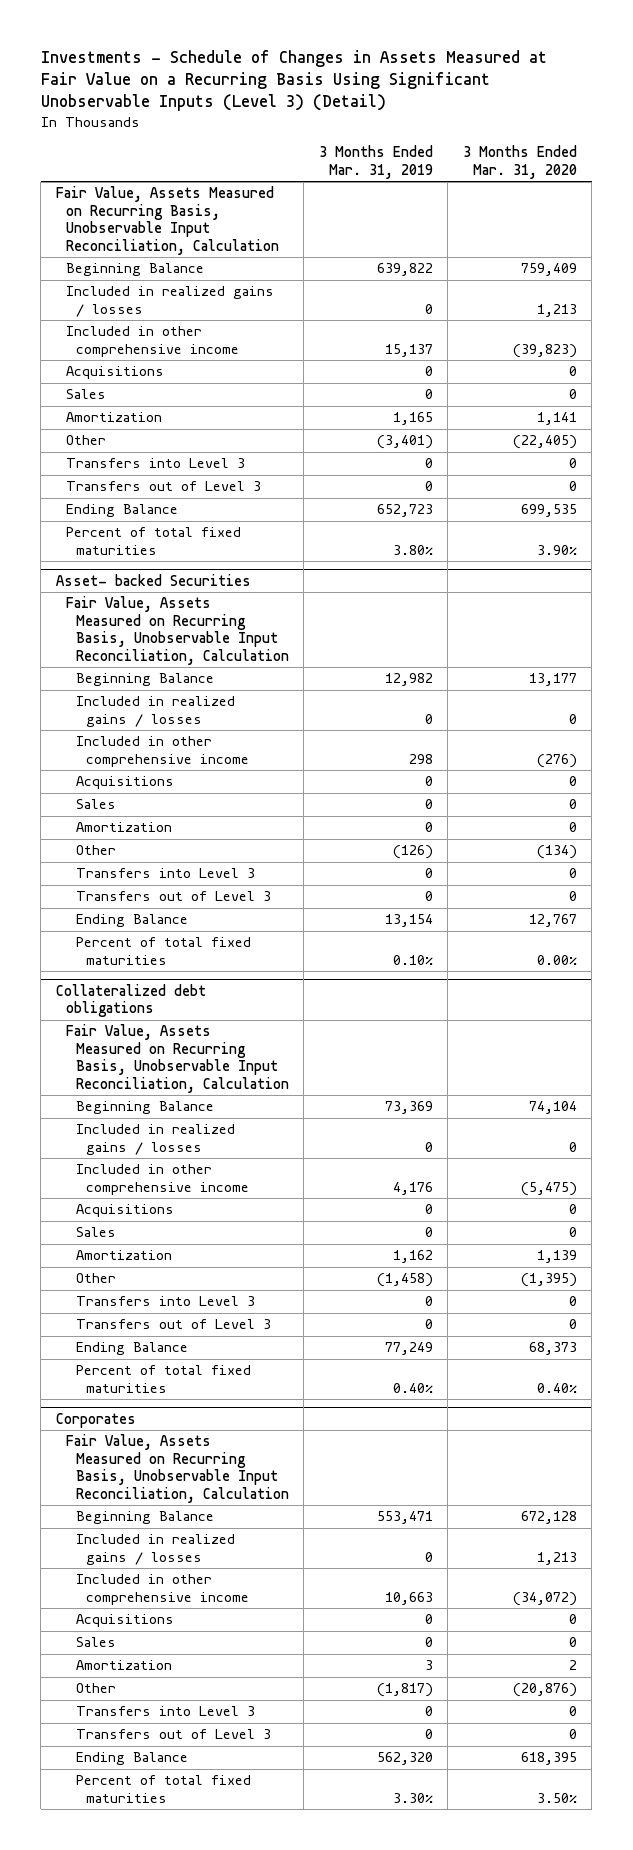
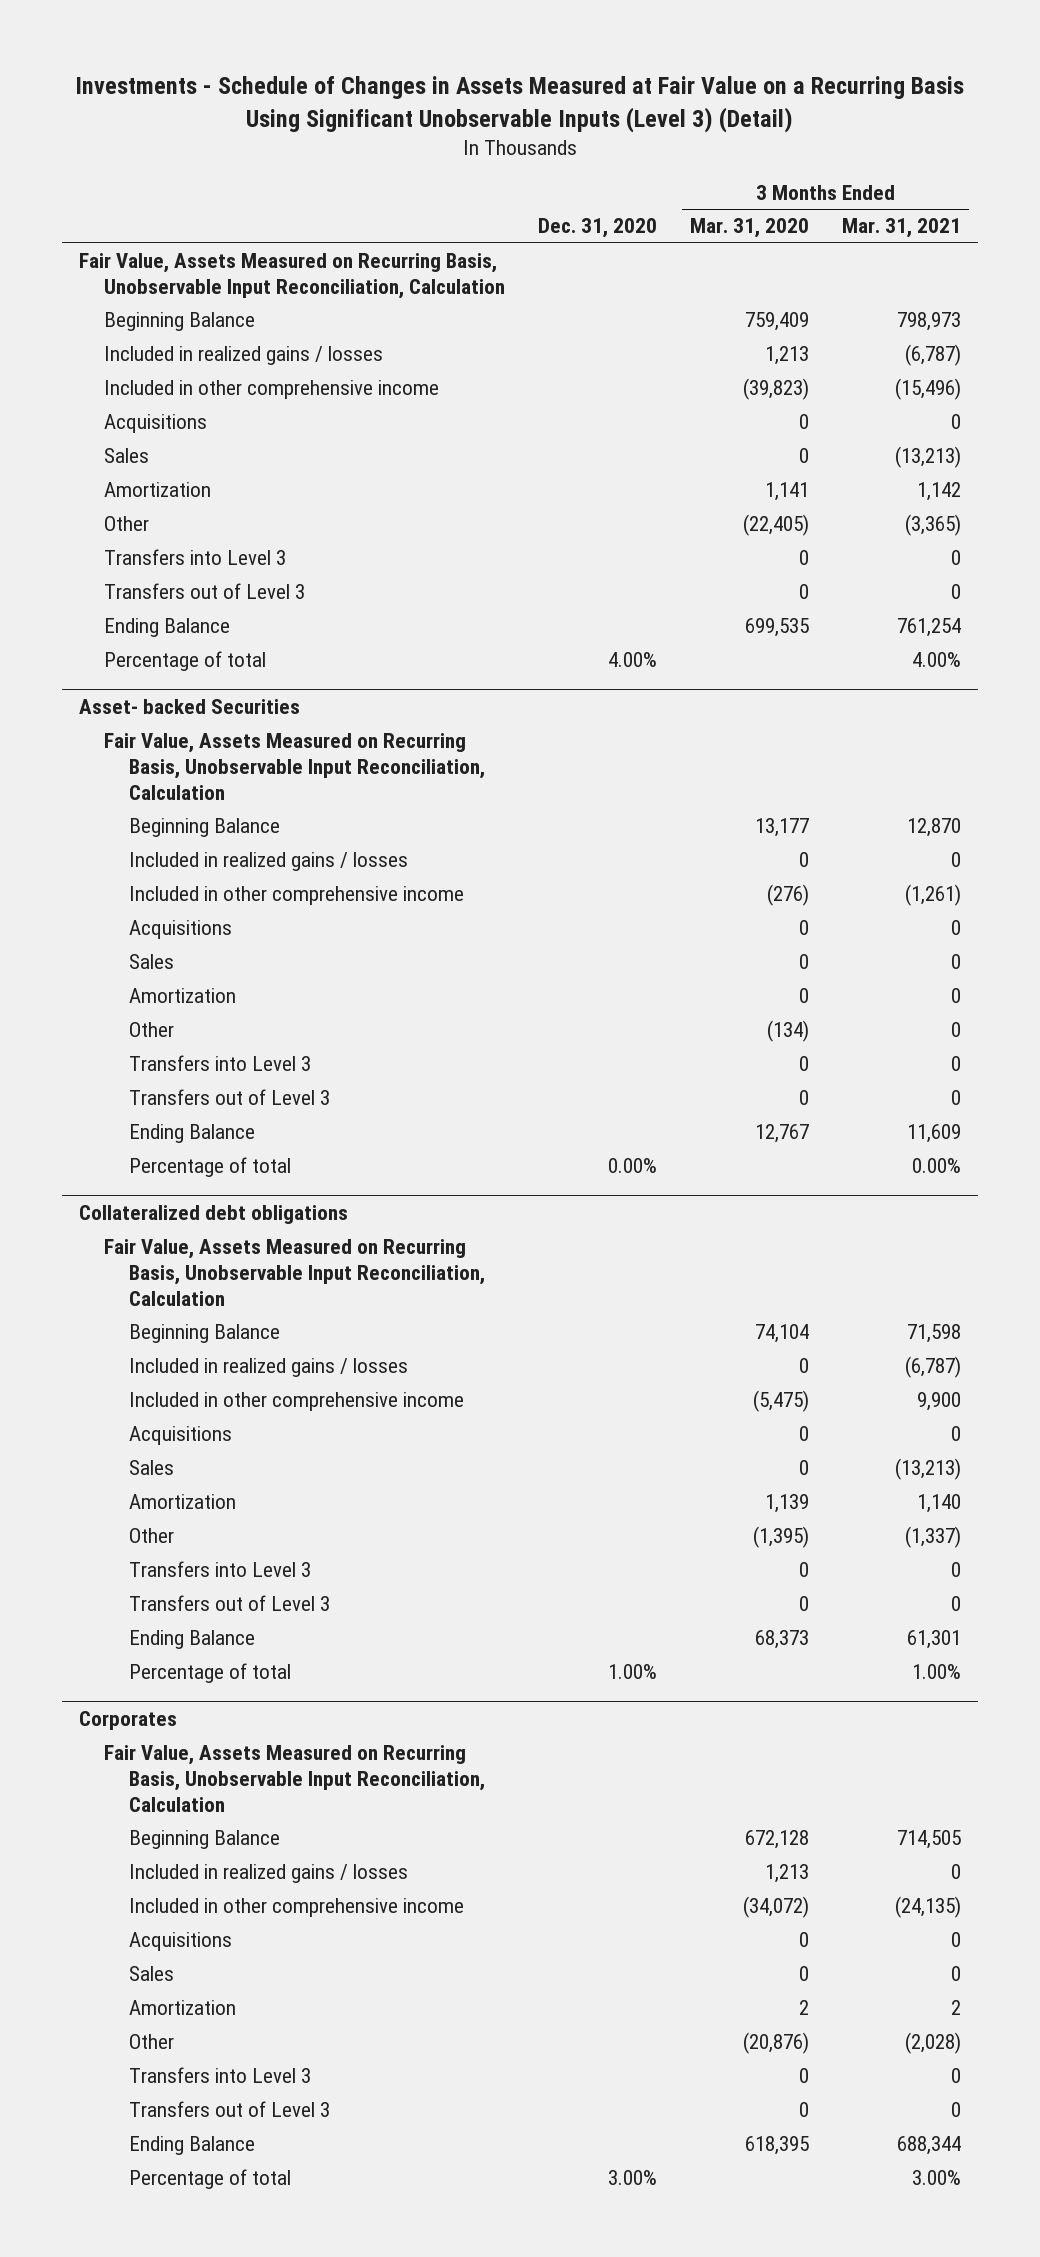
- | 3 Months Ended Mar. 31, 2019 | 3 Months Ended Mar. 31, 2020
+ | Dec. 31, 2020 | 3 Months Ended Mar. 31, 2020 | 3 Months Ended Mar. 31, 2021
- Percent of total fixed maturities | 3.80% | 3.90%
+ Percentage of total | 4.00% | | 4.00%
@ Asset- backed Securities
- Percent of total fixed maturities | 0.10% | 0.00%
+ Percentage of total | 0.00% | | 0.00%
@ Collateralized debt obligations
- Percent of total fixed maturities | 0.40% | 0.40%
+ Percentage of total | 1.00% | | 1.00%
@ Corporates
- Percent of total fixed maturities | 3.30% | 3.50%
+ Percentage of total | 3.00% | | 3.00%

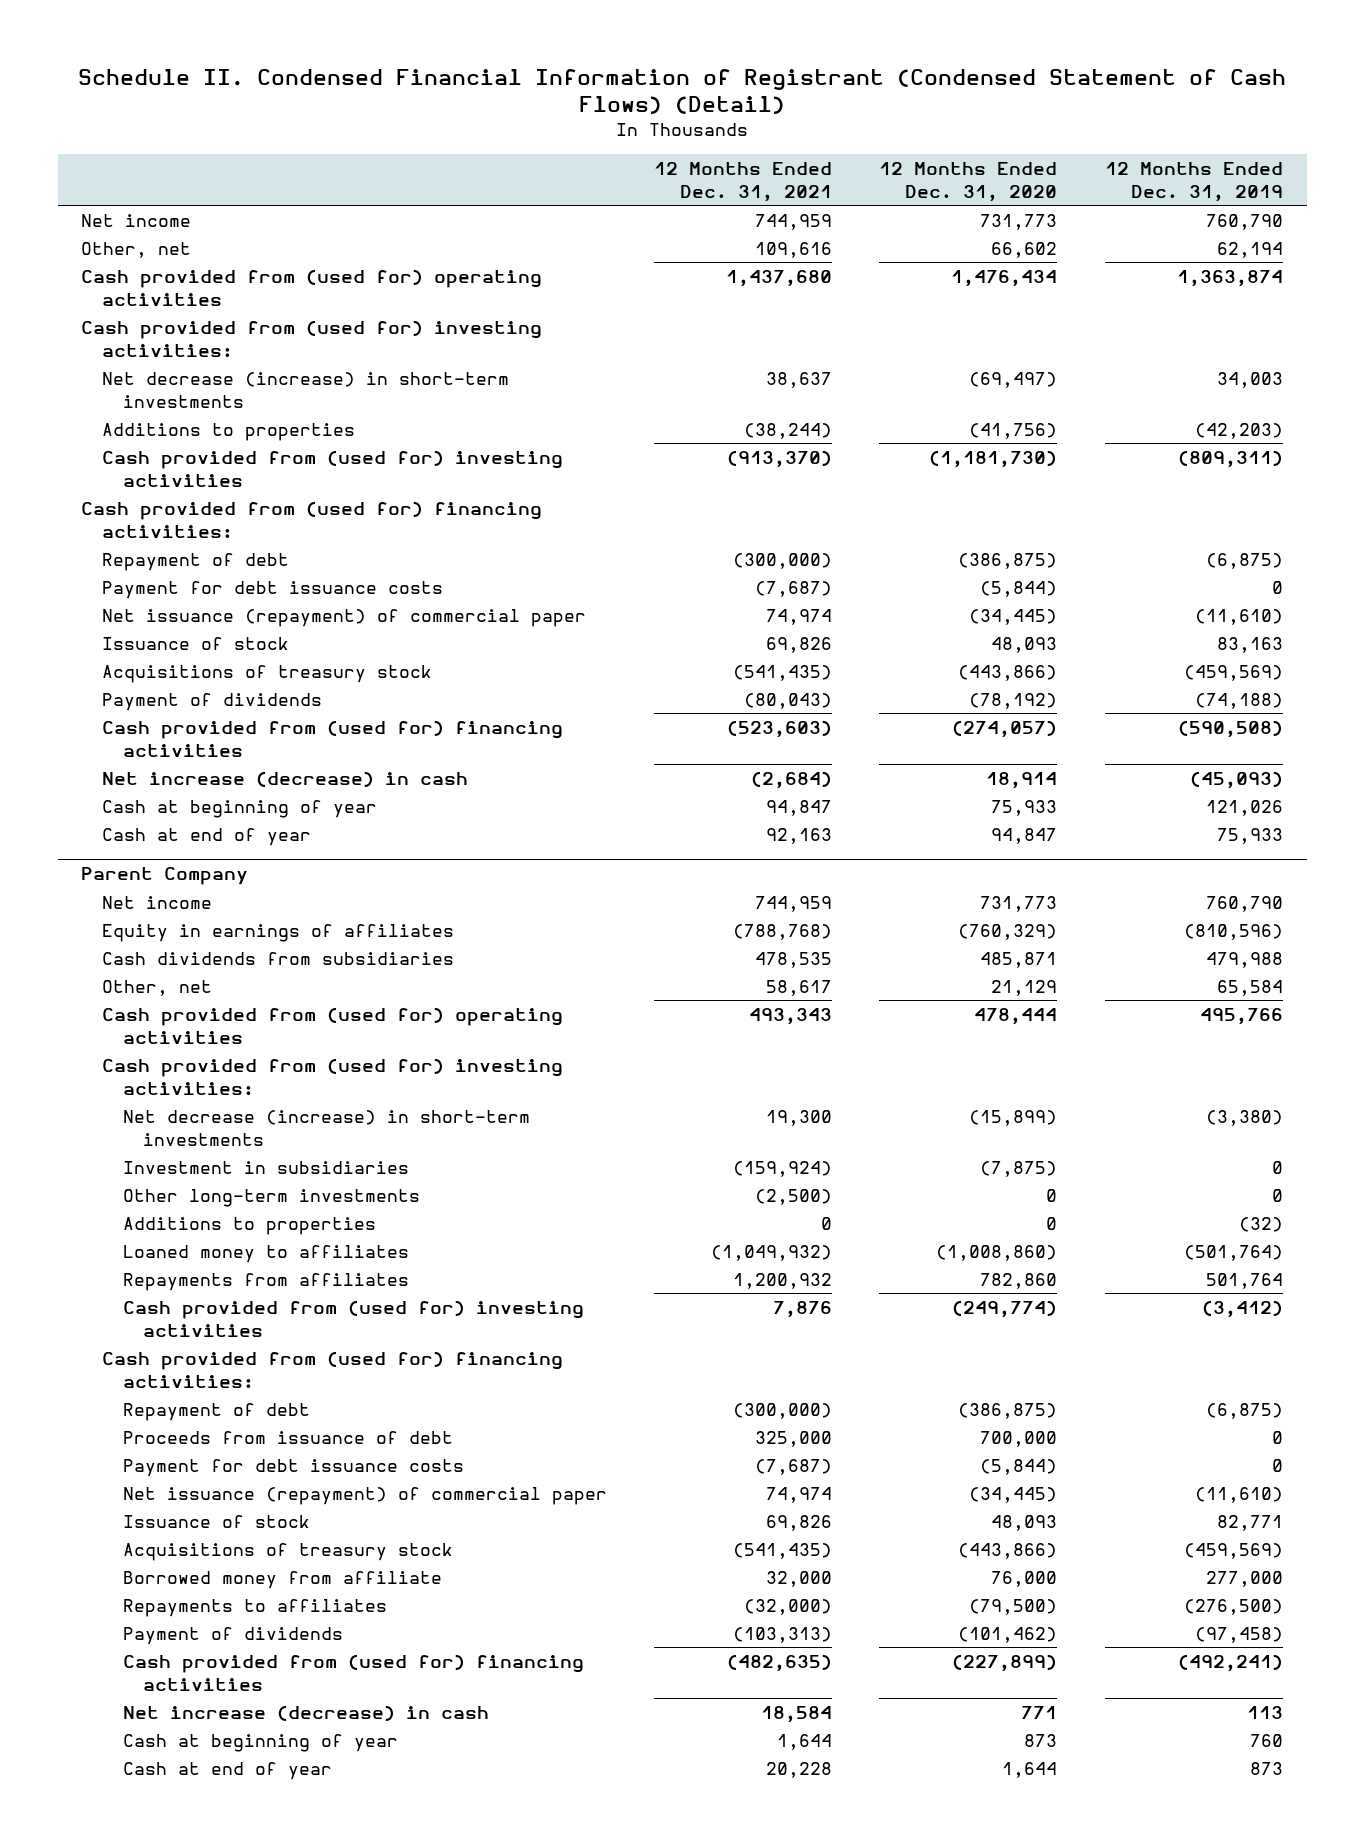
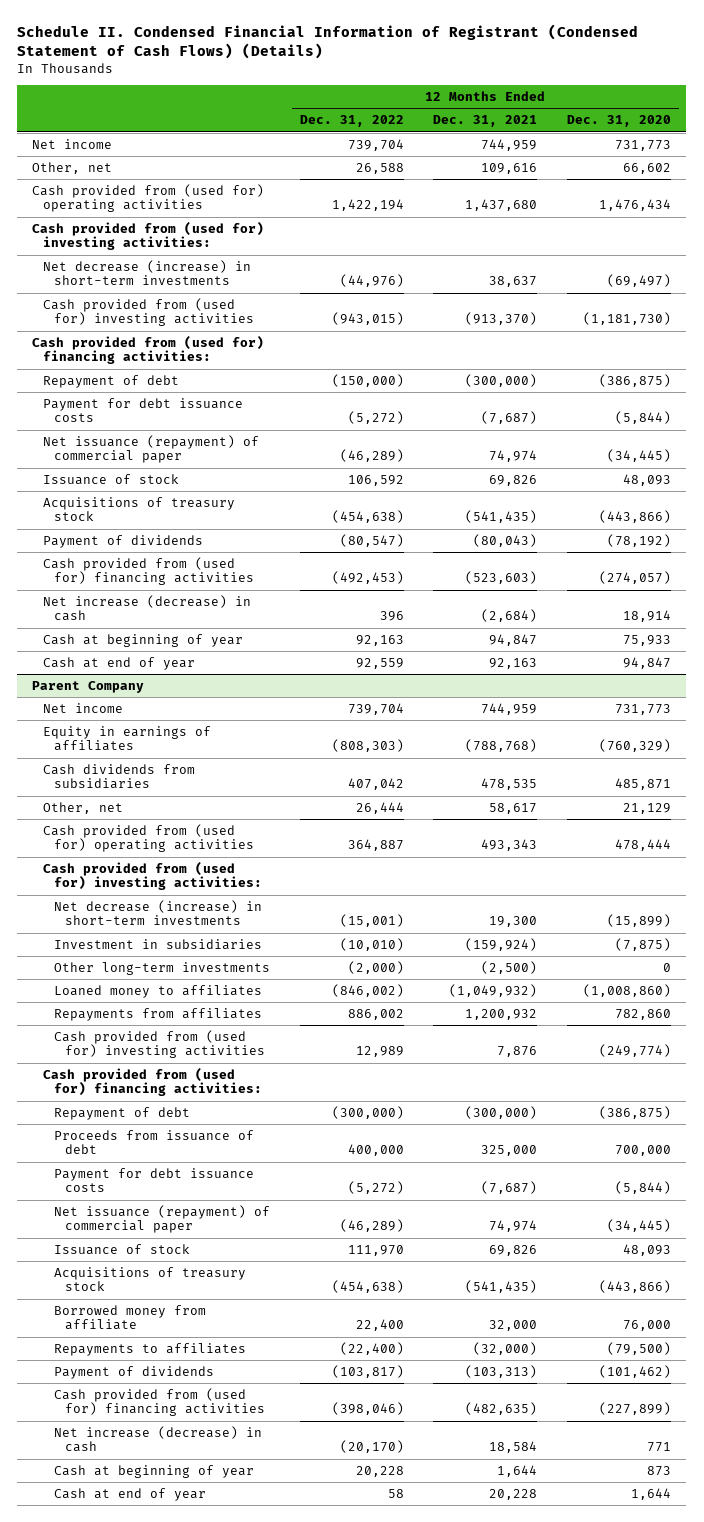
- Schedule II. Condensed Financial Information of Registrant (Condensed Statement of Cash Flows) (Detail)
+ Schedule II. Condensed Financial Information of Registrant (Condensed Statement of Cash Flows) (Details)
- | 12 Months Ended Dec. 31, 2021 | 12 Months Ended Dec. 31, 2020 | 12 Months Ended Dec. 31, 2019
+ | 12 Months Ended Dec. 31, 2022 | 12 Months Ended Dec. 31, 2021 | 12 Months Ended Dec. 31, 2020
- Additions to properties | (38,244) | (41,756) | (42,203)
@ Parent Company
- Additions to properties | 0 | 0 | (32)

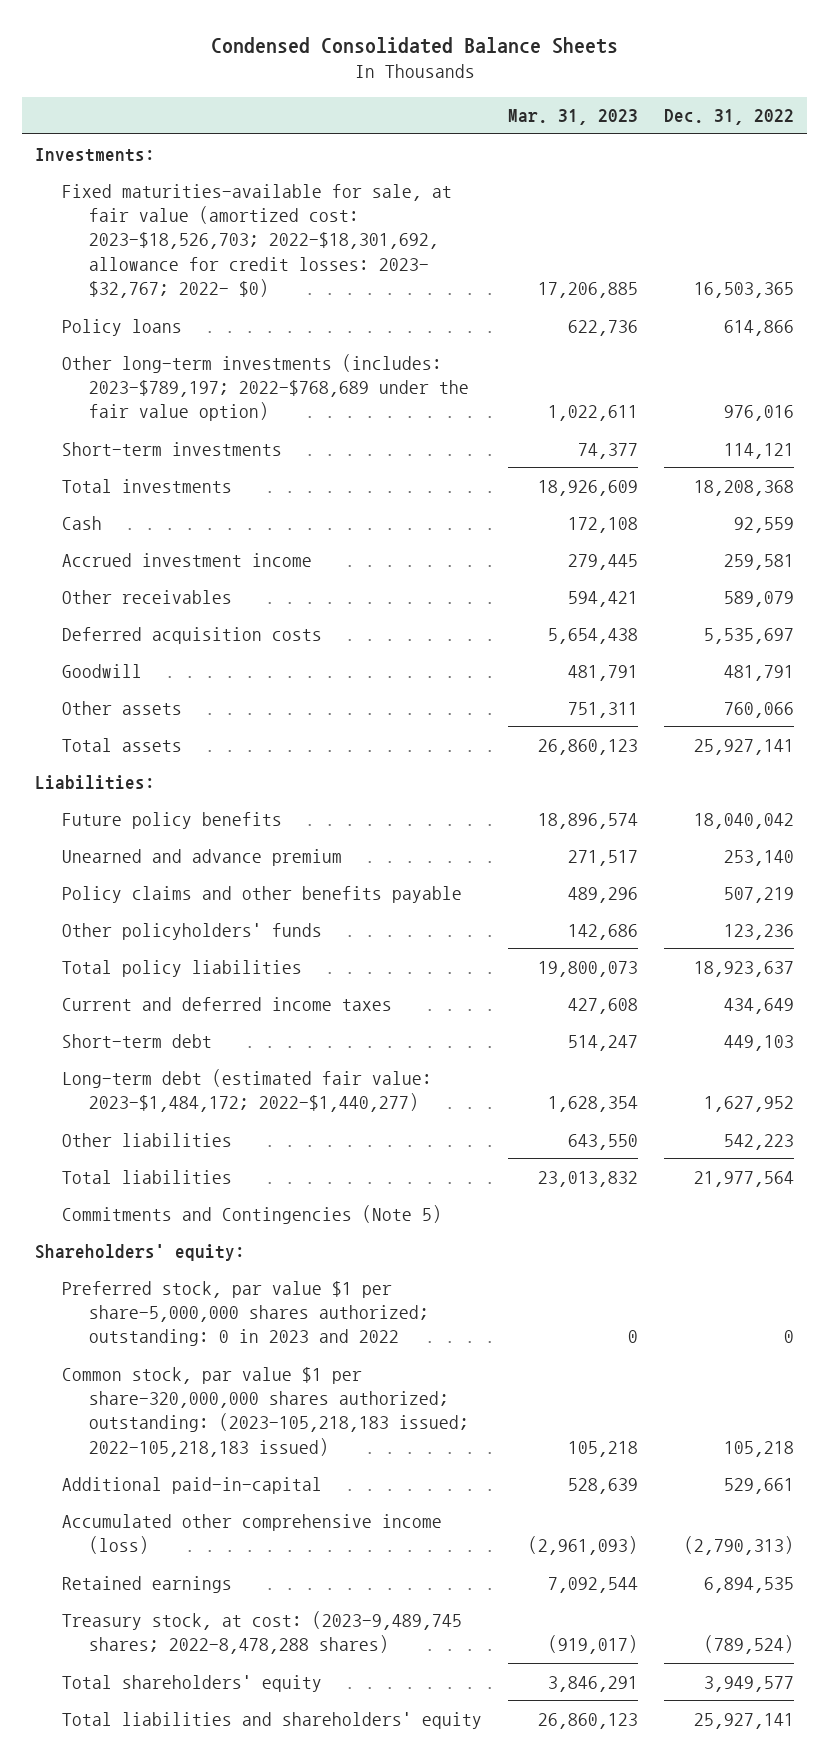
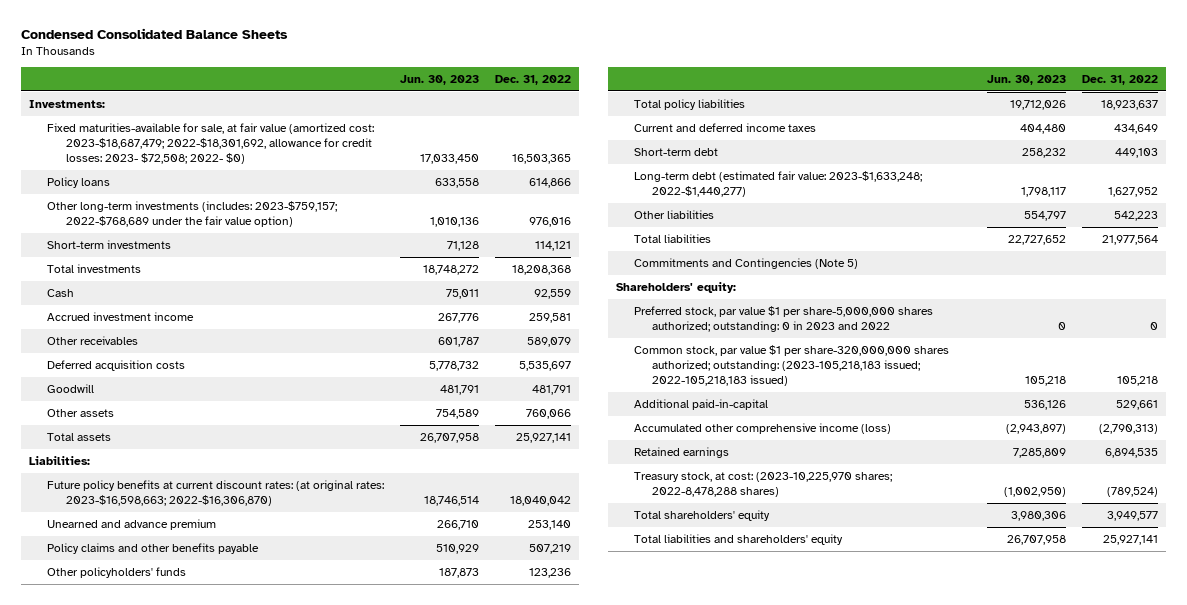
- | Mar. 31, 2023 | Dec. 31, 2022
+ | Jun. 30, 2023 | Dec. 31, 2022
- Fixed maturities-available for sale, at fair value (amortized cost: 2023-$18,526,703; 2022-$18,301,692, allowance for credit losses: 2023- $32,767; 2022- $0) | 17,206,885 | 16,503,365
+ Fixed maturities-available for sale, at fair value (amortized cost: 2023-$18,687,479; 2022-$18,301,692, allowance for credit losses: 2023- $72,508; 2022- $0) | 17,033,450 | 16,503,365
- Other long-term investments (includes: 2023-$789,197; 2022-$768,689 under the fair value option) | 1,022,611 | 976,016
+ Other long-term investments (includes: 2023-$759,157; 2022-$768,689 under the fair value option) | 1,010,136 | 976,016
- Future policy benefits | 18,896,574 | 18,040,042
+ Future policy benefits at current discount rates: (at original rates: 2023-$16,598,663; 2022-$16,306,870) | 18,746,514 | 18,040,042
- Long-term debt (estimated fair value: 2023-$1,484,172; 2022-$1,440,277) | 1,628,354 | 1,627,952
+ Long-term debt (estimated fair value: 2023-$1,633,248; 2022-$1,440,277) | 1,798,117 | 1,627,952
- Treasury stock, at cost: (2023-9,489,745 shares; 2022-8,478,288 shares) | (919,017) | (789,524)
+ Treasury stock, at cost: (2023-10,225,970 shares; 2022-8,478,288 shares) | (1,002,950) | (789,524)

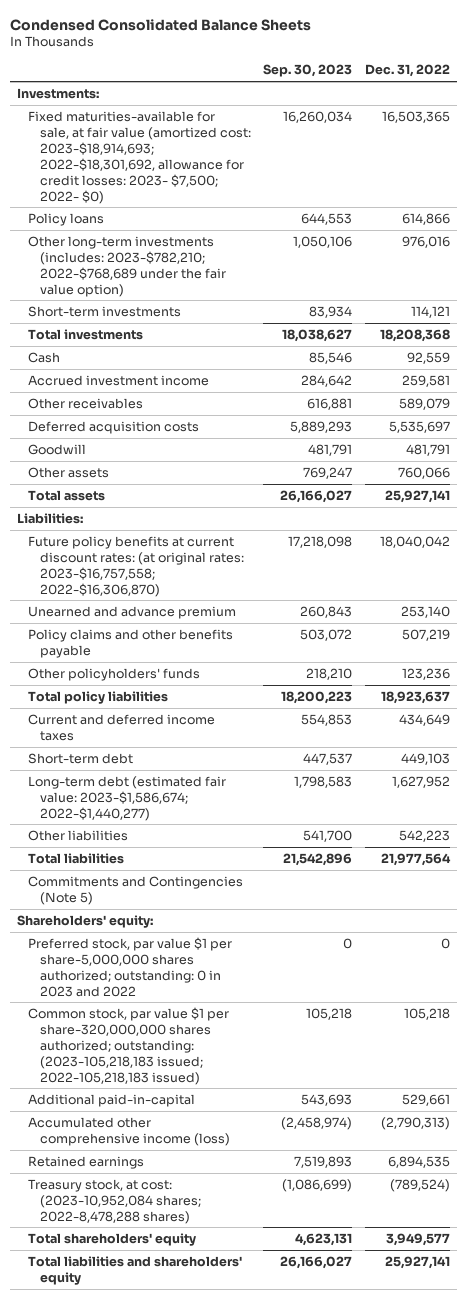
- | Jun. 30, 2023 | Dec. 31, 2022
+ | Sep. 30, 2023 | Dec. 31, 2022
- Fixed maturities-available for sale, at fair value (amortized cost: 2023-$18,687,479; 2022-$18,301,692, allowance for credit losses: 2023- $72,508; 2022- $0) | 17,033,450 | 16,503,365
+ Fixed maturities-available for sale, at fair value (amortized cost: 2023-$18,914,693; 2022-$18,301,692, allowance for credit losses: 2023- $7,500; 2022- $0) | 16,260,034 | 16,503,365
- Other long-term investments (includes: 2023-$759,157; 2022-$768,689 under the fair value option) | 1,010,136 | 976,016
+ Other long-term investments (includes: 2023-$782,210; 2022-$768,689 under the fair value option) | 1,050,106 | 976,016
- Future policy benefits at current discount rates: (at original rates: 2023-$16,598,663; 2022-$16,306,870) | 18,746,514 | 18,040,042
+ Future policy benefits at current discount rates: (at original rates: 2023-$16,757,558; 2022-$16,306,870) | 17,218,098 | 18,040,042
- Long-term debt (estimated fair value: 2023-$1,633,248; 2022-$1,440,277) | 1,798,117 | 1,627,952
+ Long-term debt (estimated fair value: 2023-$1,586,674; 2022-$1,440,277) | 1,798,583 | 1,627,952
- Treasury stock, at cost: (2023-10,225,970 shares; 2022-8,478,288 shares) | (1,002,950) | (789,524)
+ Treasury stock, at cost: (2023-10,952,084 shares; 2022-8,478,288 shares) | (1,086,699) | (789,524)

